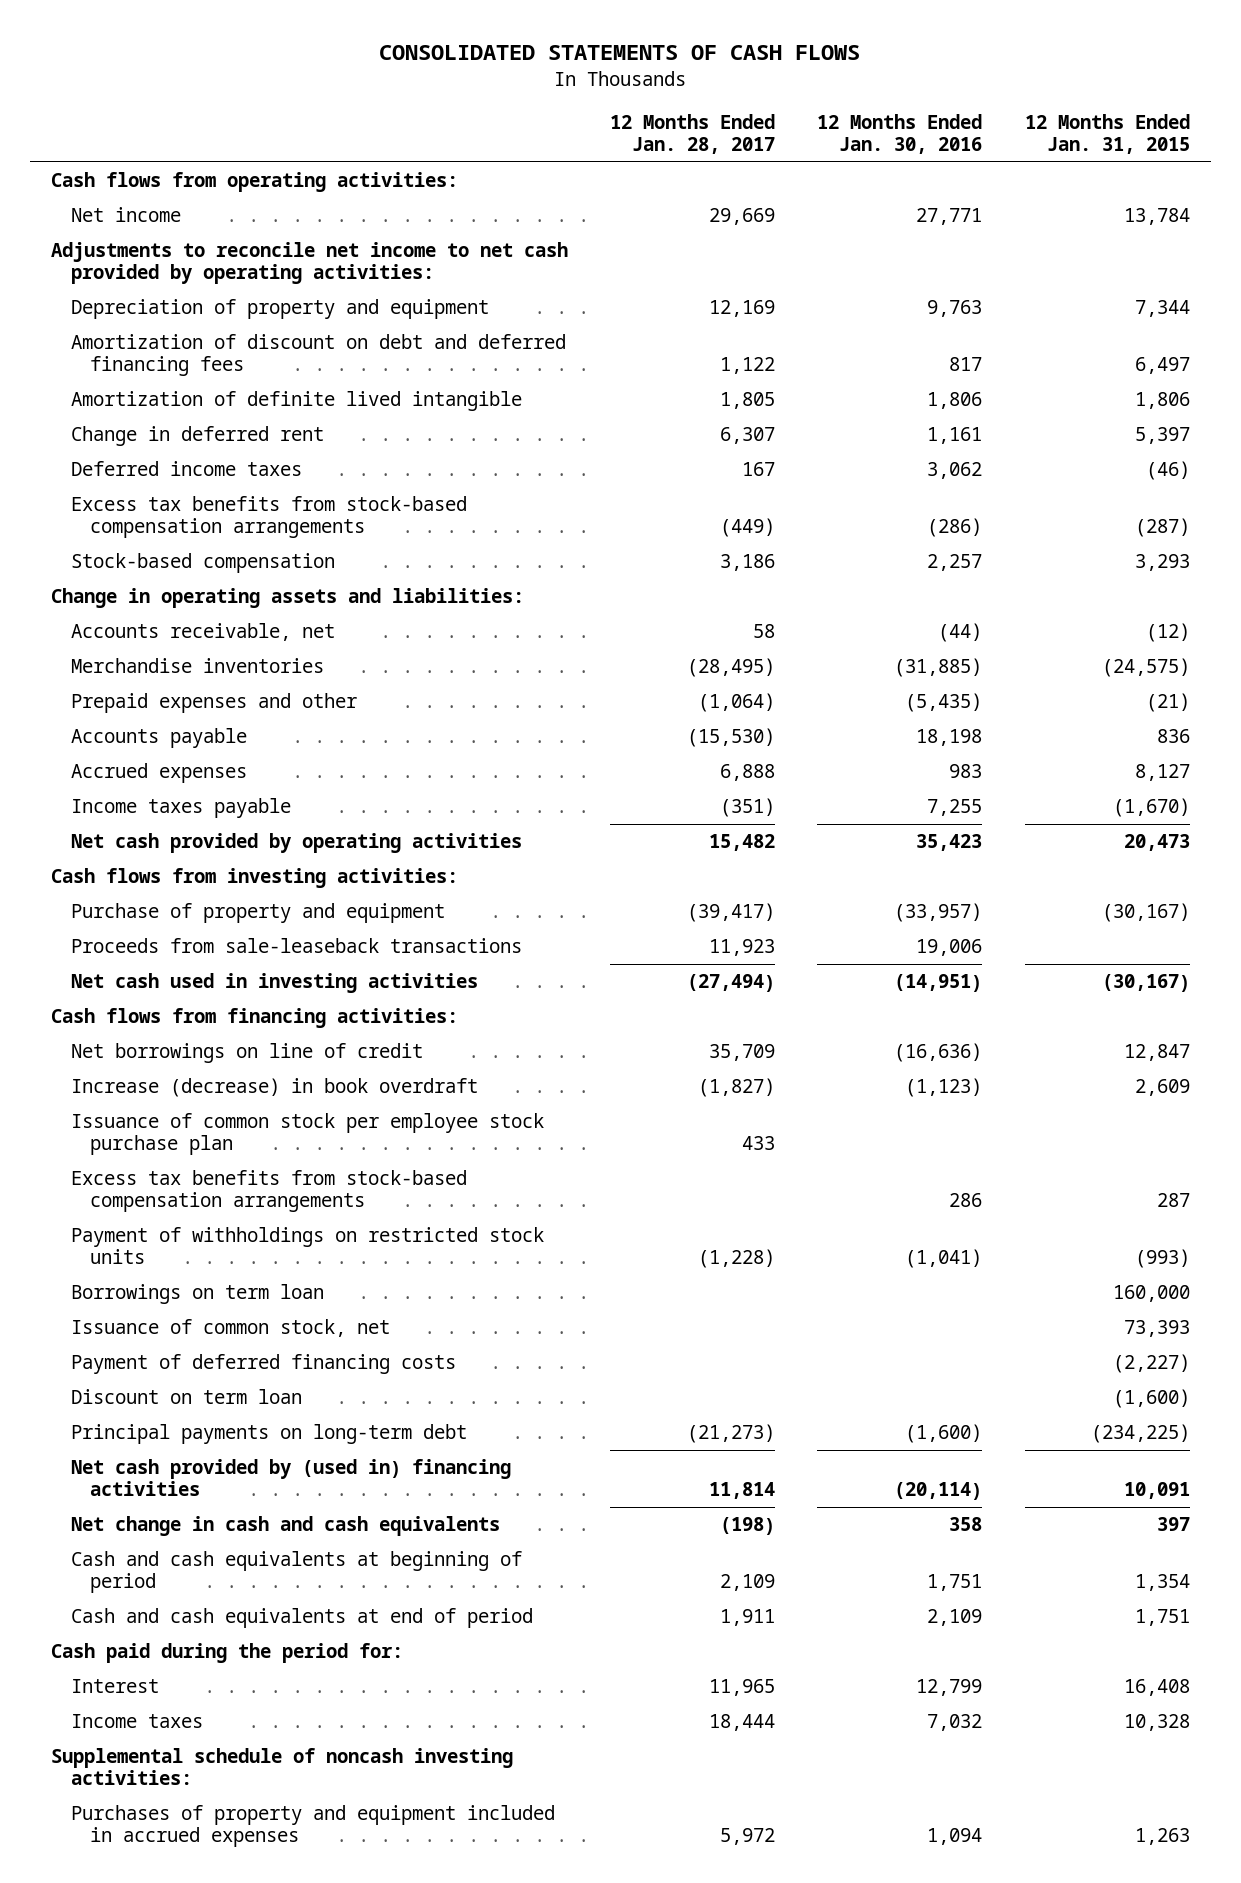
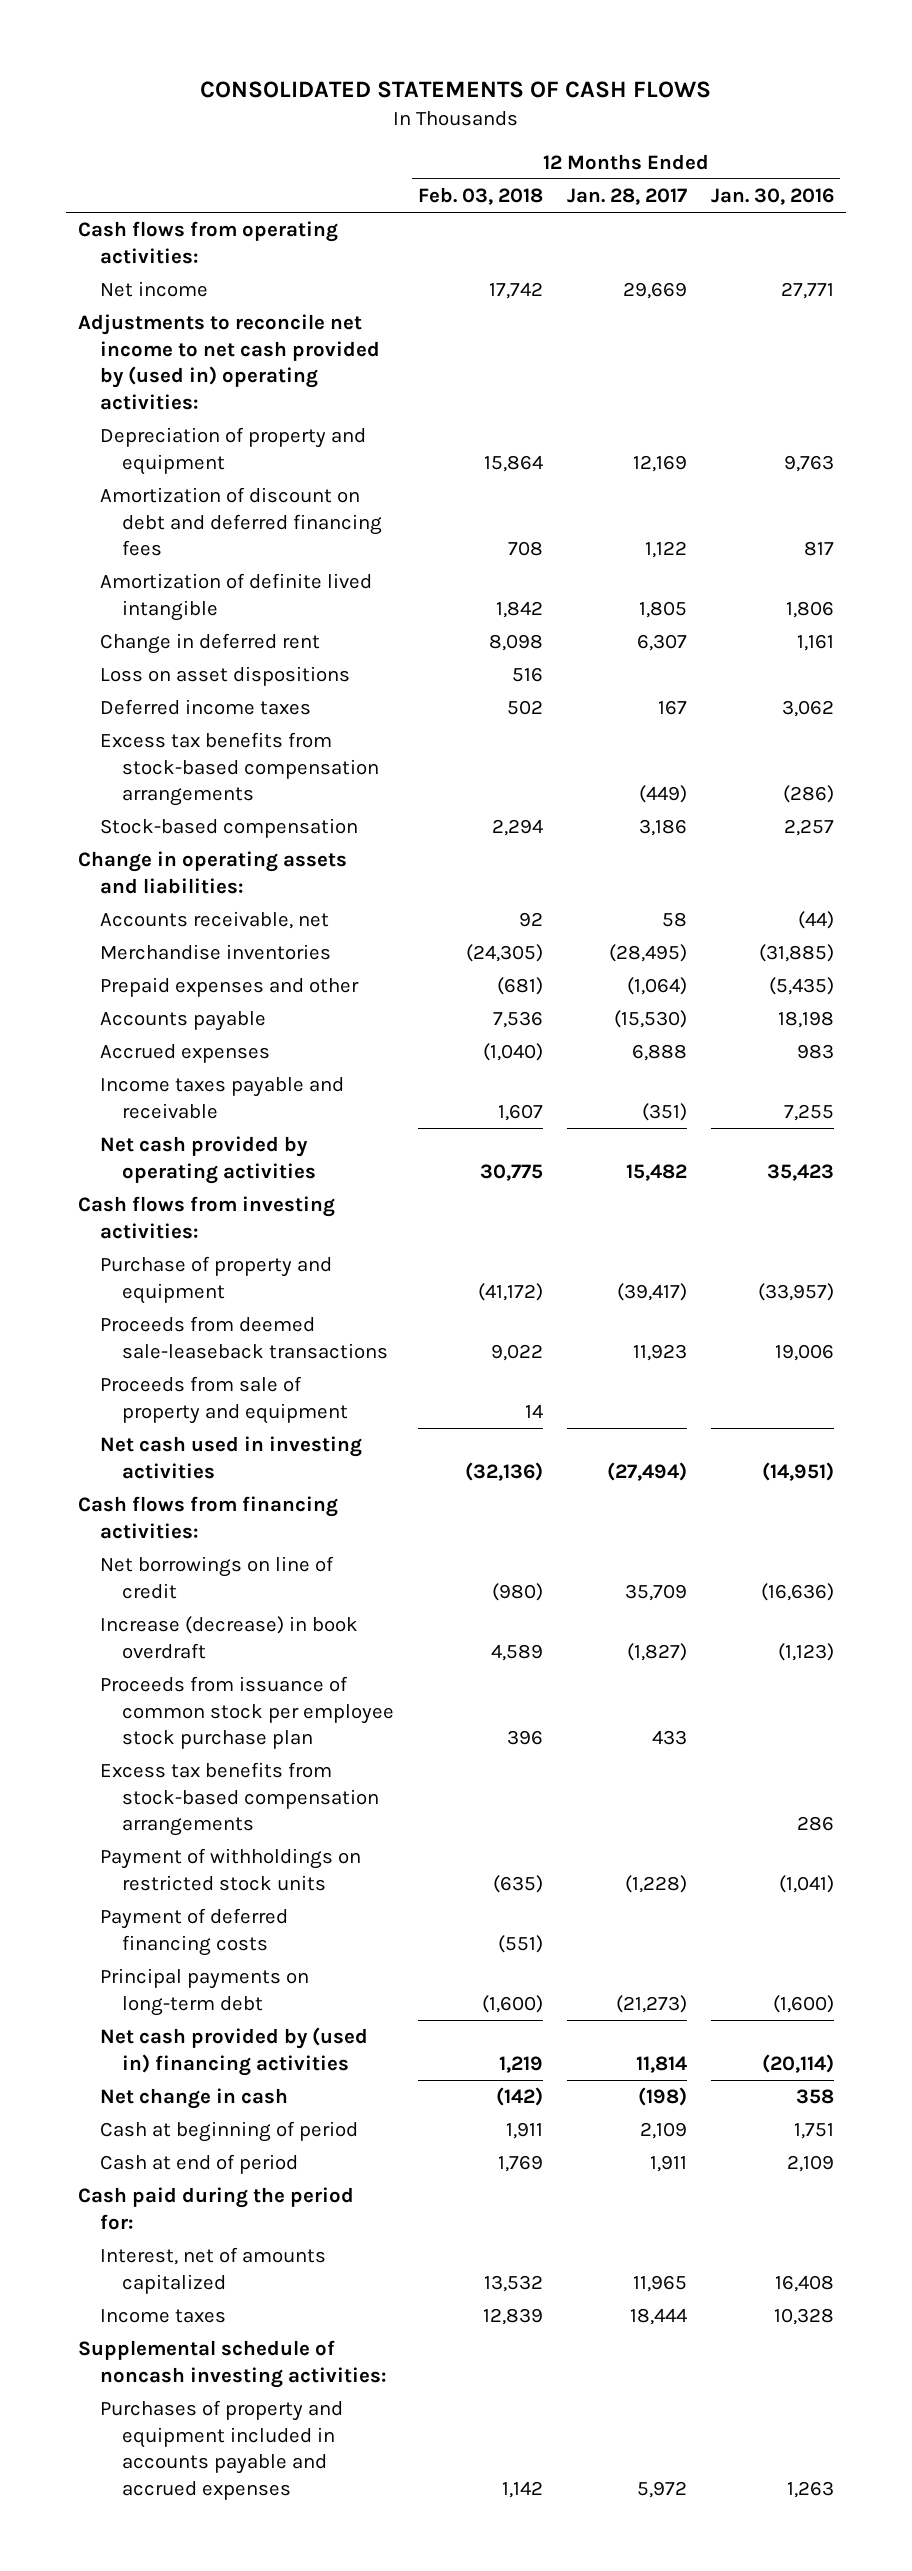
- | 12 Months Ended Jan. 28, 2017 | 12 Months Ended Jan. 30, 2016 | 12 Months Ended Jan. 31, 2015
+ | 12 Months Ended Feb. 03, 2018 | 12 Months Ended Jan. 28, 2017 | 12 Months Ended Jan. 30, 2016
- Adjustments to reconcile net income to net cash provided by operating activities:
+ Adjustments to reconcile net income to net cash provided by (used in) operating activities:
+ Loss on asset dispositions | 516 | |
- Income taxes payable | (351) | 7,255 | (1,670)
+ Income taxes payable and receivable | 1,607 | (351) | 7,255
- Proceeds from sale-leaseback transactions | 11,923 | 19,006 |
+ Proceeds from deemed sale-leaseback transactions | 9,022 | 11,923 | 19,006
+ Proceeds from sale of property and equipment | 14 | |
- Issuance of common stock per employee stock purchase plan | 433 | |
+ Proceeds from issuance of common stock per employee stock purchase plan | 396 | 433 |
- Borrowings on term loan | | | 160,000
- Issuance of common stock, net | | | 73,393
- Discount on term loan | | | (1,600)
- Net change in cash and cash equivalents | (198) | 358 | 397
- Cash and cash equivalents at beginning of period | 2,109 | 1,751 | 1,354
- Cash and cash equivalents at end of period | 1,911 | 2,109 | 1,751
+ Net change in cash | (142) | (198) | 358
+ Cash at beginning of period | 1,911 | 2,109 | 1,751
+ Cash at end of period | 1,769 | 1,911 | 2,109
- Interest | 11,965 | 12,799 | 16,408
- Income taxes | 18,444 | 7,032 | 10,328
+ Interest, net of amounts capitalized | 13,532 | 11,965 | 16,408
+ Income taxes | 12,839 | 18,444 | 10,328
- Purchases of property and equipment included in accrued expenses | 5,972 | 1,094 | 1,263
+ Purchases of property and equipment included in accounts payable and accrued expenses | 1,142 | 5,972 | 1,263

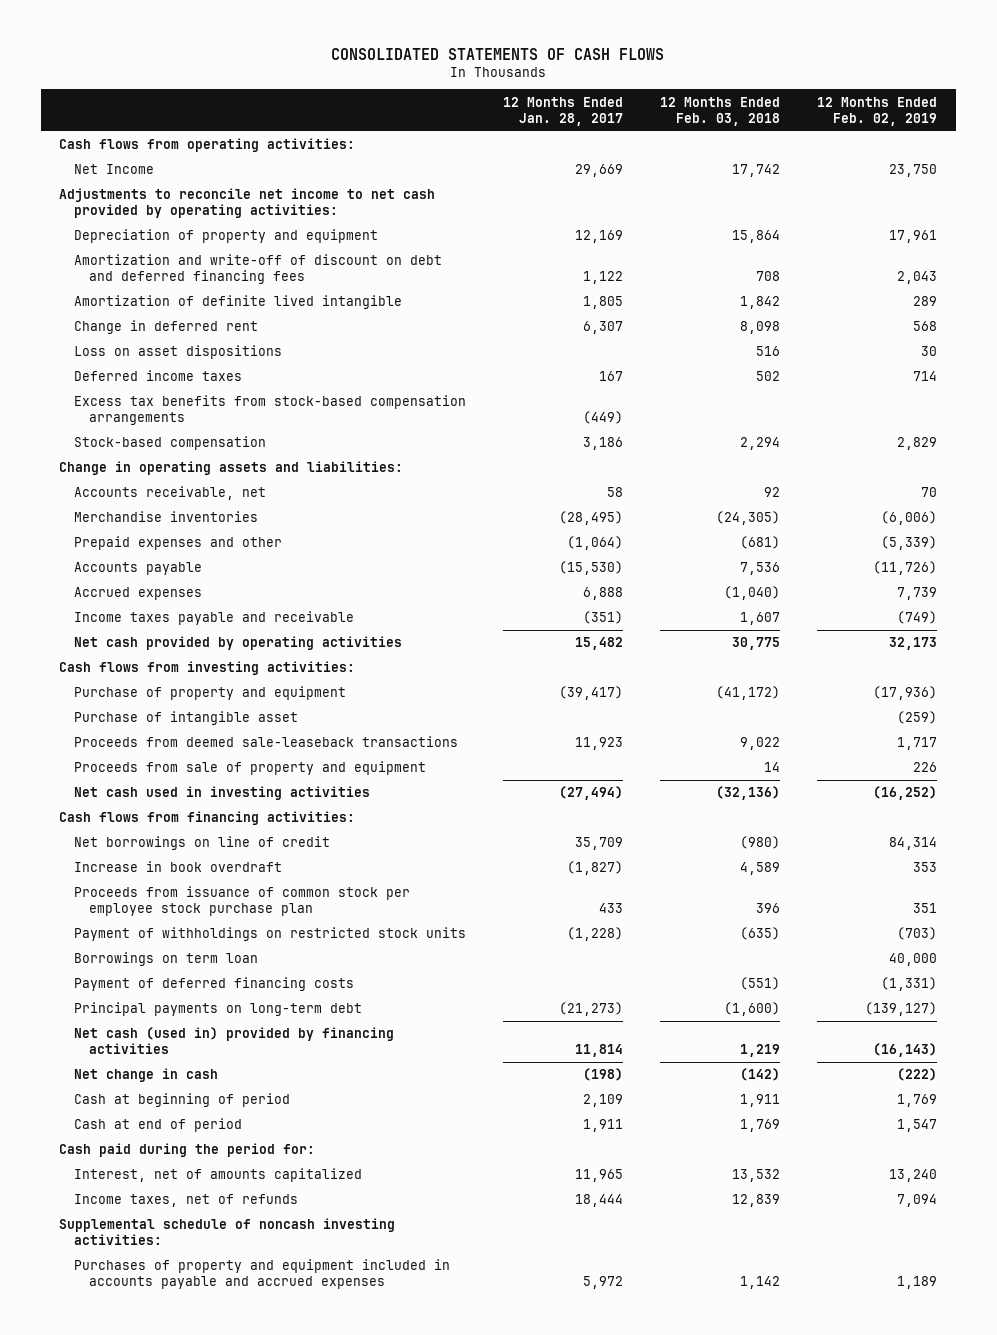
- | 12 Months Ended Feb. 03, 2018 | 12 Months Ended Jan. 28, 2017 | 12 Months Ended Jan. 30, 2016
+ | 12 Months Ended Jan. 28, 2017 | 12 Months Ended Feb. 03, 2018 | 12 Months Ended Feb. 02, 2019
- Net income | 17,742 | 29,669 | 27,771
- Adjustments to reconcile net income to net cash provided by (used in) operating activities:
+ Net Income | 29,669 | 17,742 | 23,750
+ Adjustments to reconcile net income to net cash provided by operating activities:
- Amortization of discount on debt and deferred financing fees | 708 | 1,122 | 817
+ Amortization and write-off of discount on debt and deferred financing fees | 1,122 | 708 | 2,043
+ Purchase of intangible asset | | | (259)
- Increase (decrease) in book overdraft | 4,589 | (1,827) | (1,123)
+ Increase in book overdraft | (1,827) | 4,589 | 353
- Excess tax benefits from stock-based compensation arrangements | | | 286
+ Borrowings on term loan | | | 40,000
- Net cash provided by (used in) financing activities | 1,219 | 11,814 | (20,114)
+ Net cash (used in) provided by financing activities | 11,814 | 1,219 | (16,143)
- Income taxes | 12,839 | 18,444 | 10,328
+ Income taxes, net of refunds | 18,444 | 12,839 | 7,094

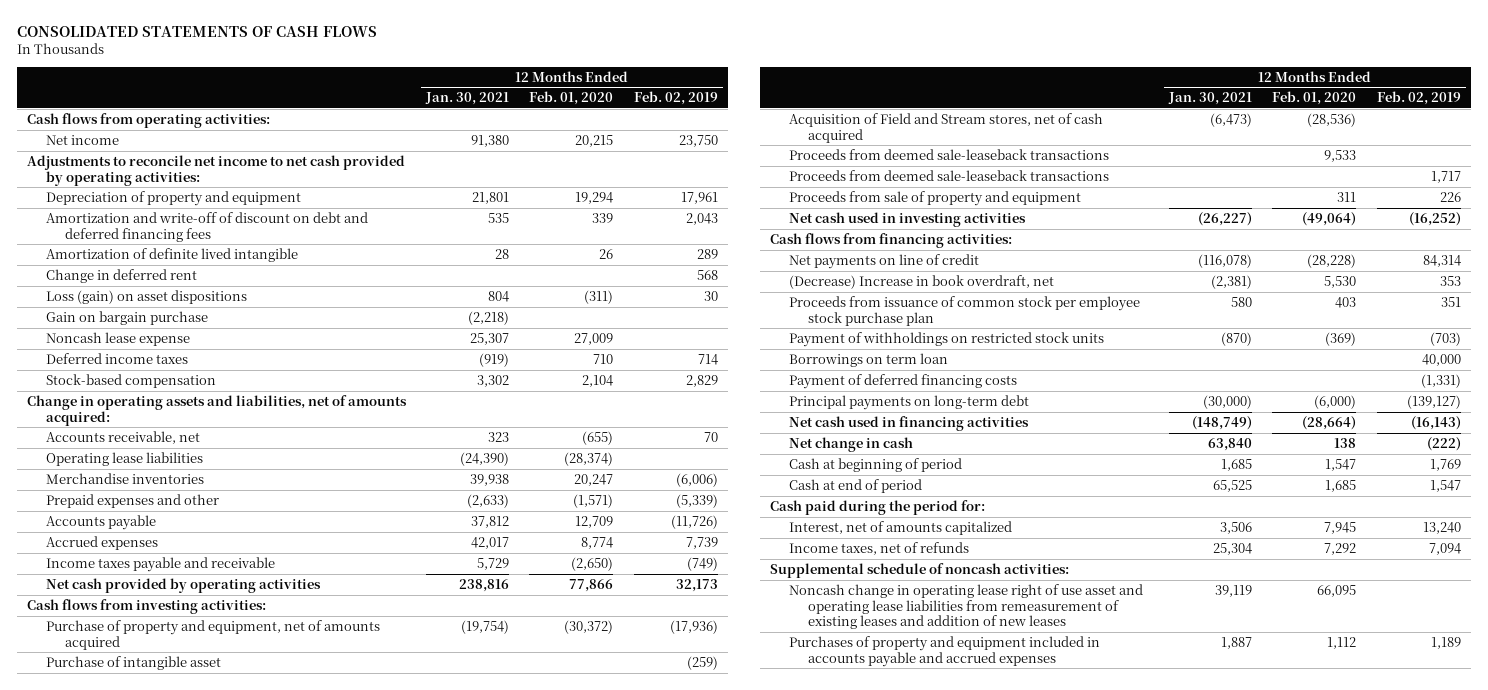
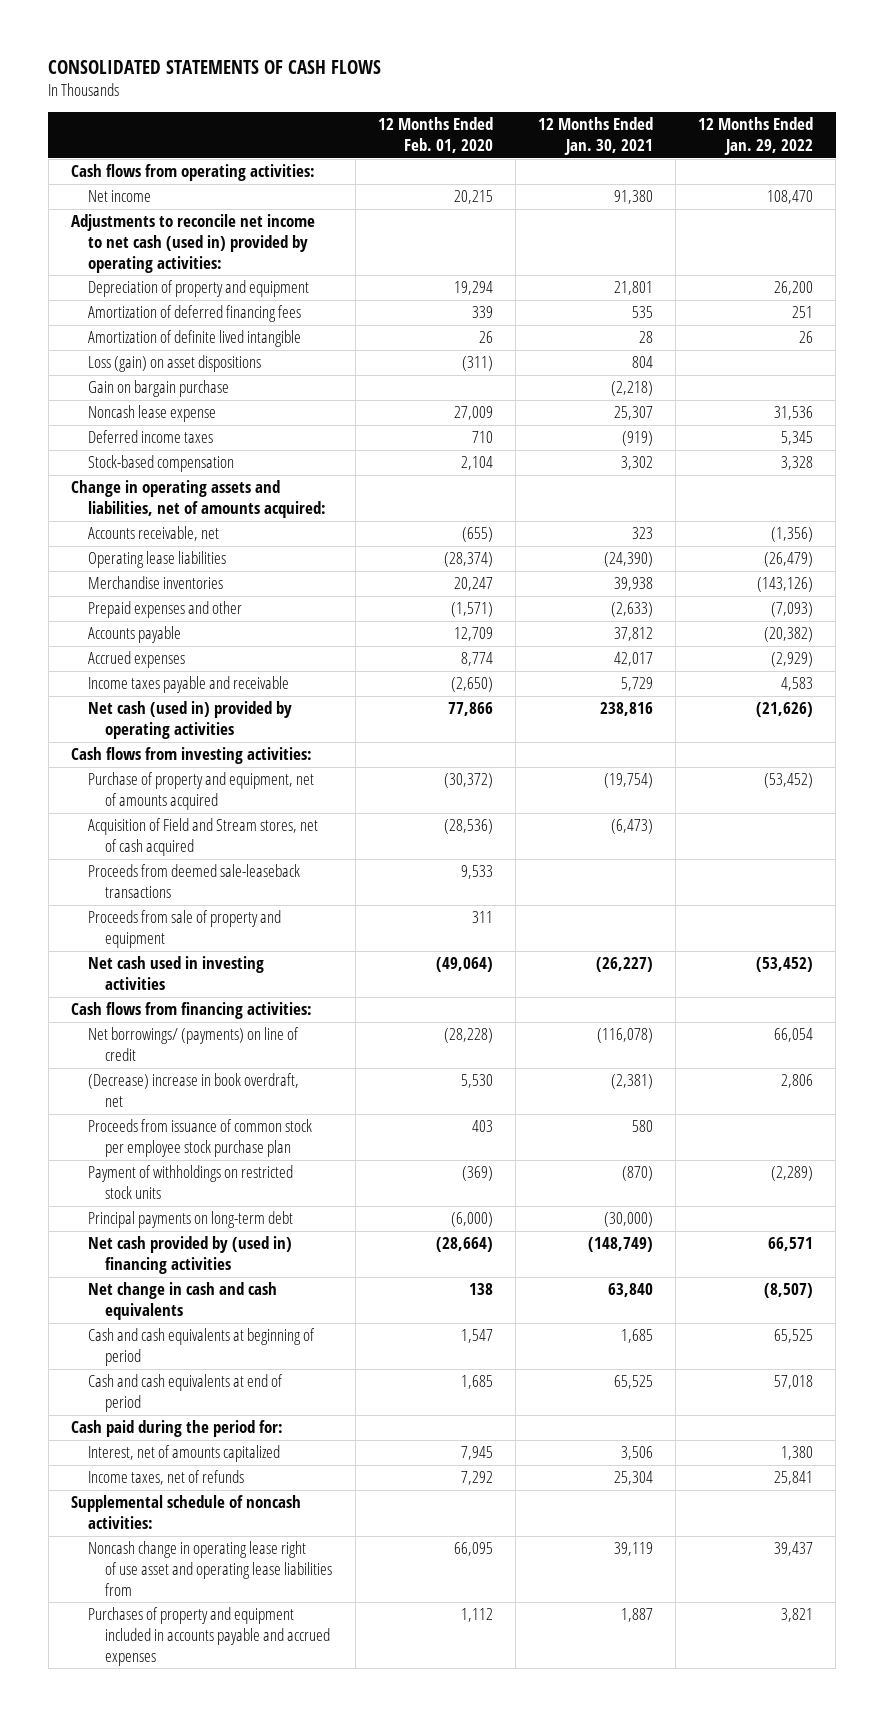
- | 12 Months Ended Jan. 30, 2021 | 12 Months Ended Feb. 01, 2020 | 12 Months Ended Feb. 02, 2019
+ | 12 Months Ended Feb. 01, 2020 | 12 Months Ended Jan. 30, 2021 | 12 Months Ended Jan. 29, 2022
- Adjustments to reconcile net income to net cash provided by operating activities:
+ Adjustments to reconcile net income to net cash (used in) provided by operating activities:
- Amortization and write-off of discount on debt and deferred financing fees | 535 | 339 | 2,043
+ Amortization of deferred financing fees | 339 | 535 | 251
- Change in deferred rent | | | 568
- Net cash provided by operating activities | 238,816 | 77,866 | 32,173
+ Net cash (used in) provided by operating activities | 77,866 | 238,816 | (21,626)
- Purchase of intangible asset | | | (259)
- Proceeds from deemed sale-leaseback transactions | | | 1,717
- Net payments on line of credit | (116,078) | (28,228) | 84,314
- (Decrease) Increase in book overdraft, net | (2,381) | 5,530 | 353
+ Net borrowings/ (payments) on line of credit | (28,228) | (116,078) | 66,054
+ (Decrease) increase in book overdraft, net | 5,530 | (2,381) | 2,806
- Borrowings on term loan | | | 40,000
- Payment of deferred financing costs | | | (1,331)
- Net cash used in financing activities | (148,749) | (28,664) | (16,143)
- Net change in cash | 63,840 | 138 | (222)
- Cash at beginning of period | 1,685 | 1,547 | 1,769
- Cash at end of period | 65,525 | 1,685 | 1,547
+ Net cash provided by (used in) financing activities | (28,664) | (148,749) | 66,571
+ Net change in cash and cash equivalents | 138 | 63,840 | (8,507)
+ Cash and cash equivalents at beginning of period | 1,547 | 1,685 | 65,525
+ Cash and cash equivalents at end of period | 1,685 | 65,525 | 57,018
- Noncash change in operating lease right of use asset and operating lease liabilities from remeasurement of existing leases and addition of new leases | 39,119 | 66,095 |
+ Noncash change in operating lease right of use asset and operating lease liabilities from | 66,095 | 39,119 | 39,437

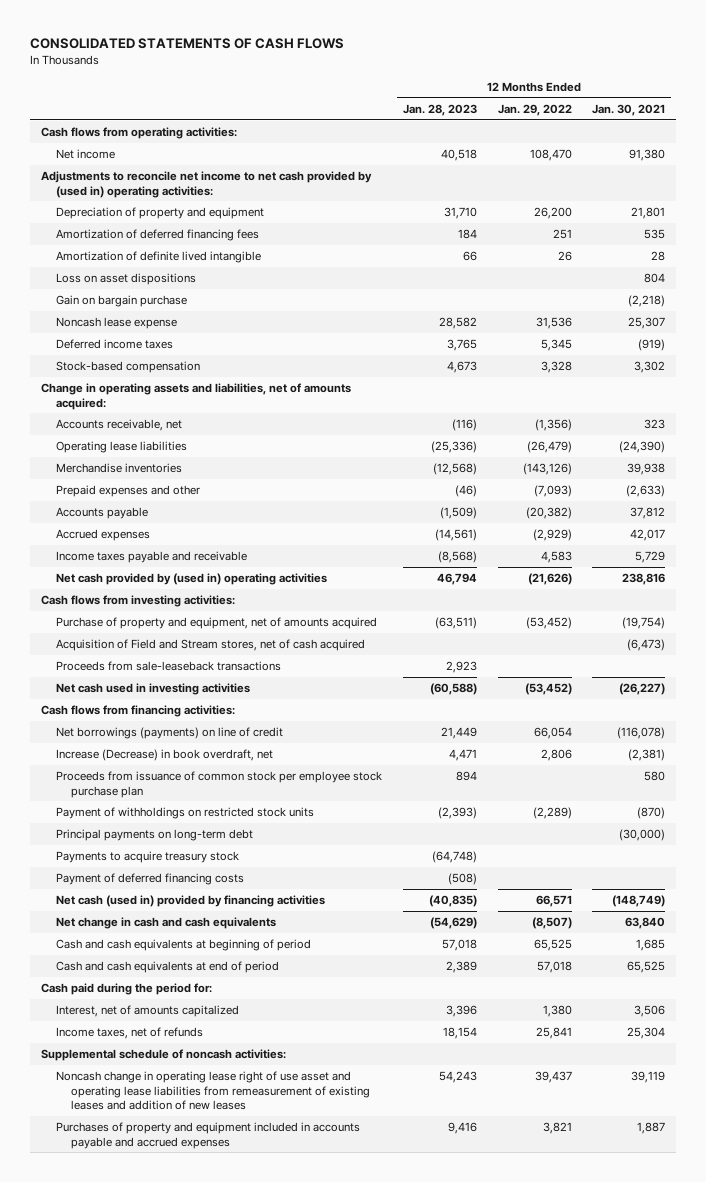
- | 12 Months Ended Feb. 01, 2020 | 12 Months Ended Jan. 30, 2021 | 12 Months Ended Jan. 29, 2022
+ | 12 Months Ended Jan. 28, 2023 | 12 Months Ended Jan. 29, 2022 | 12 Months Ended Jan. 30, 2021
- Adjustments to reconcile net income to net cash (used in) provided by operating activities:
+ Adjustments to reconcile net income to net cash provided by (used in) operating activities:
- Loss (gain) on asset dispositions | (311) | 804 |
+ Loss on asset dispositions | | | 804
- Net cash (used in) provided by operating activities | 77,866 | 238,816 | (21,626)
+ Net cash provided by (used in) operating activities | 46,794 | (21,626) | 238,816
- Proceeds from deemed sale-leaseback transactions | 9,533 | |
- Proceeds from sale of property and equipment | 311 | |
+ Proceeds from sale-leaseback transactions | 2,923 | |
- Net borrowings/ (payments) on line of credit | (28,228) | (116,078) | 66,054
- (Decrease) increase in book overdraft, net | 5,530 | (2,381) | 2,806
+ Net borrowings (payments) on line of credit | 21,449 | 66,054 | (116,078)
+ Increase (Decrease) in book overdraft, net | 4,471 | 2,806 | (2,381)
- Net cash provided by (used in) financing activities | (28,664) | (148,749) | 66,571
+ Payments to acquire treasury stock | (64,748) | |
+ Payment of deferred financing costs | (508) | |
+ Net cash (used in) provided by financing activities | (40,835) | 66,571 | (148,749)
- Noncash change in operating lease right of use asset and operating lease liabilities from | 66,095 | 39,119 | 39,437
+ Noncash change in operating lease right of use asset and operating lease liabilities from remeasurement of existing leases and addition of new leases | 54,243 | 39,437 | 39,119

